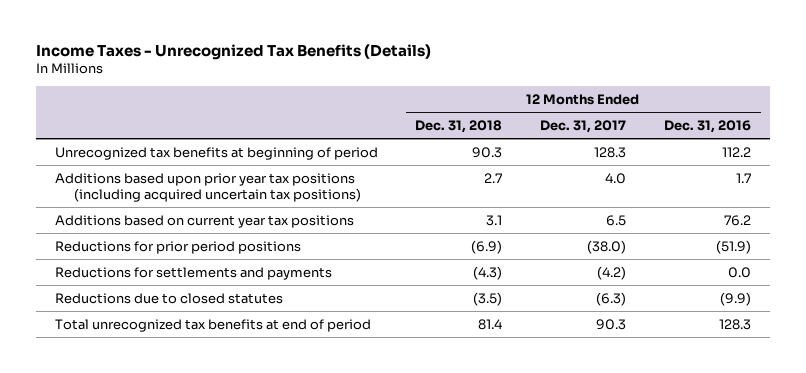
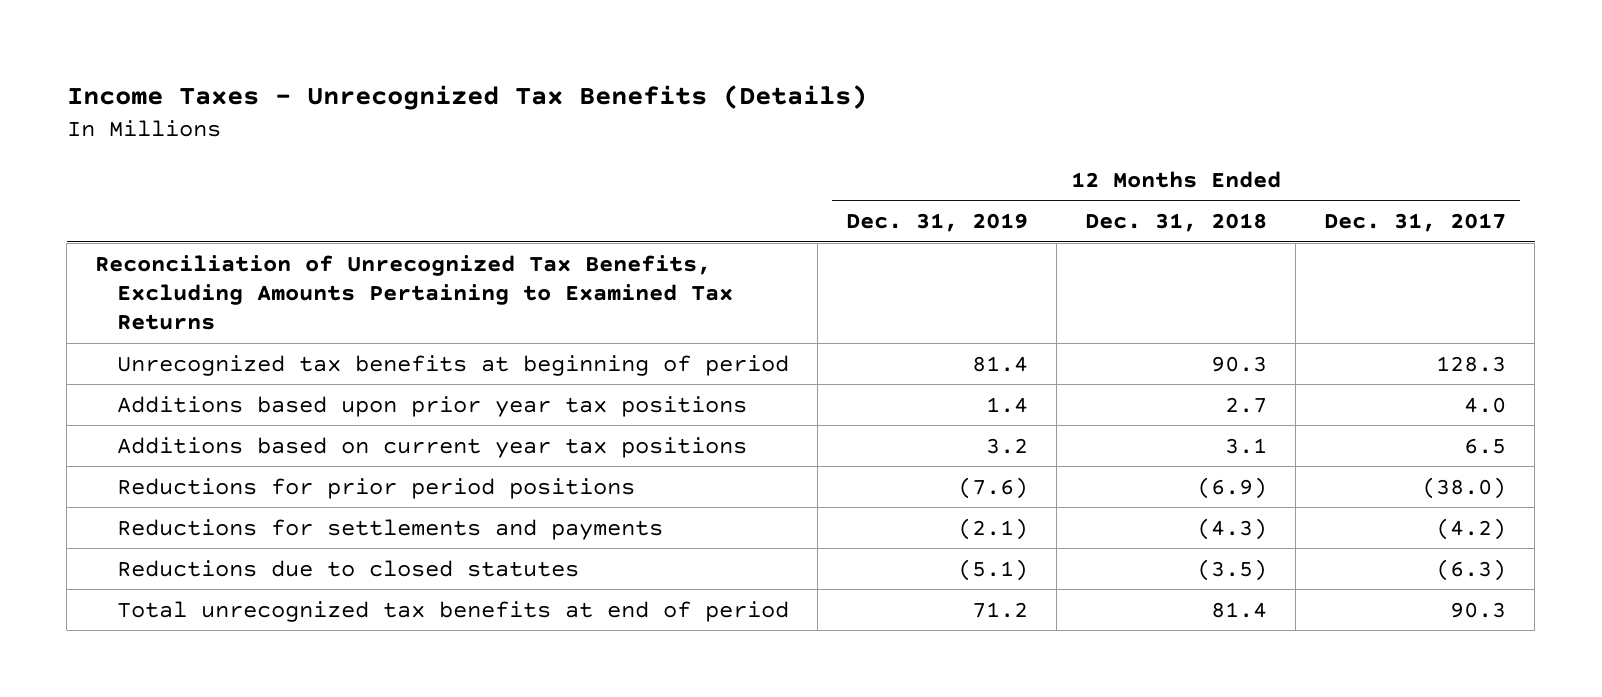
- | 12 Months Ended Dec. 31, 2018 | 12 Months Ended Dec. 31, 2017 | 12 Months Ended Dec. 31, 2016
+ | 12 Months Ended Dec. 31, 2019 | 12 Months Ended Dec. 31, 2018 | 12 Months Ended Dec. 31, 2017
+ Reconciliation of Unrecognized Tax Benefits, Excluding Amounts Pertaining to Examined Tax Returns
- Additions based upon prior year tax positions (including acquired uncertain tax positions) | 2.7 | 4.0 | 1.7
+ Additions based upon prior year tax positions | 1.4 | 2.7 | 4.0

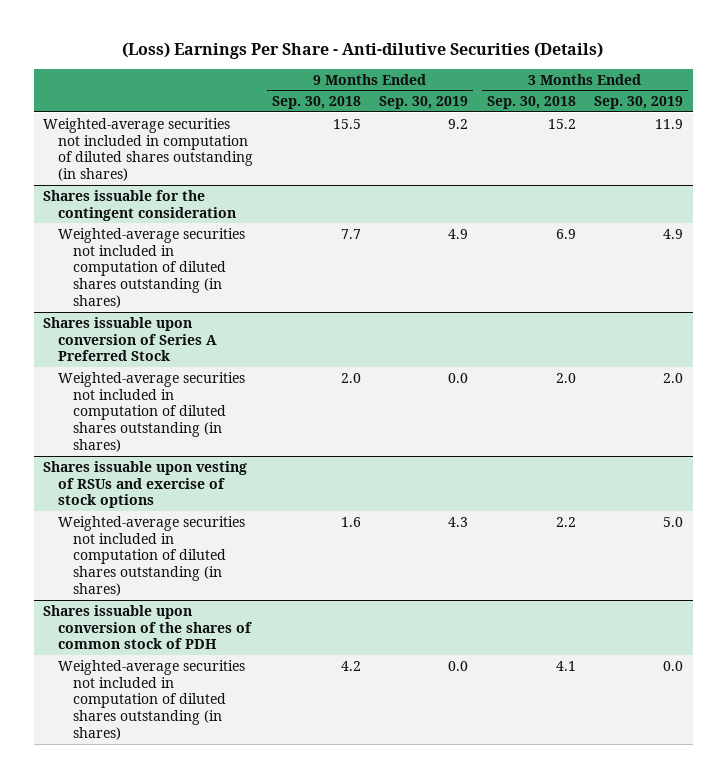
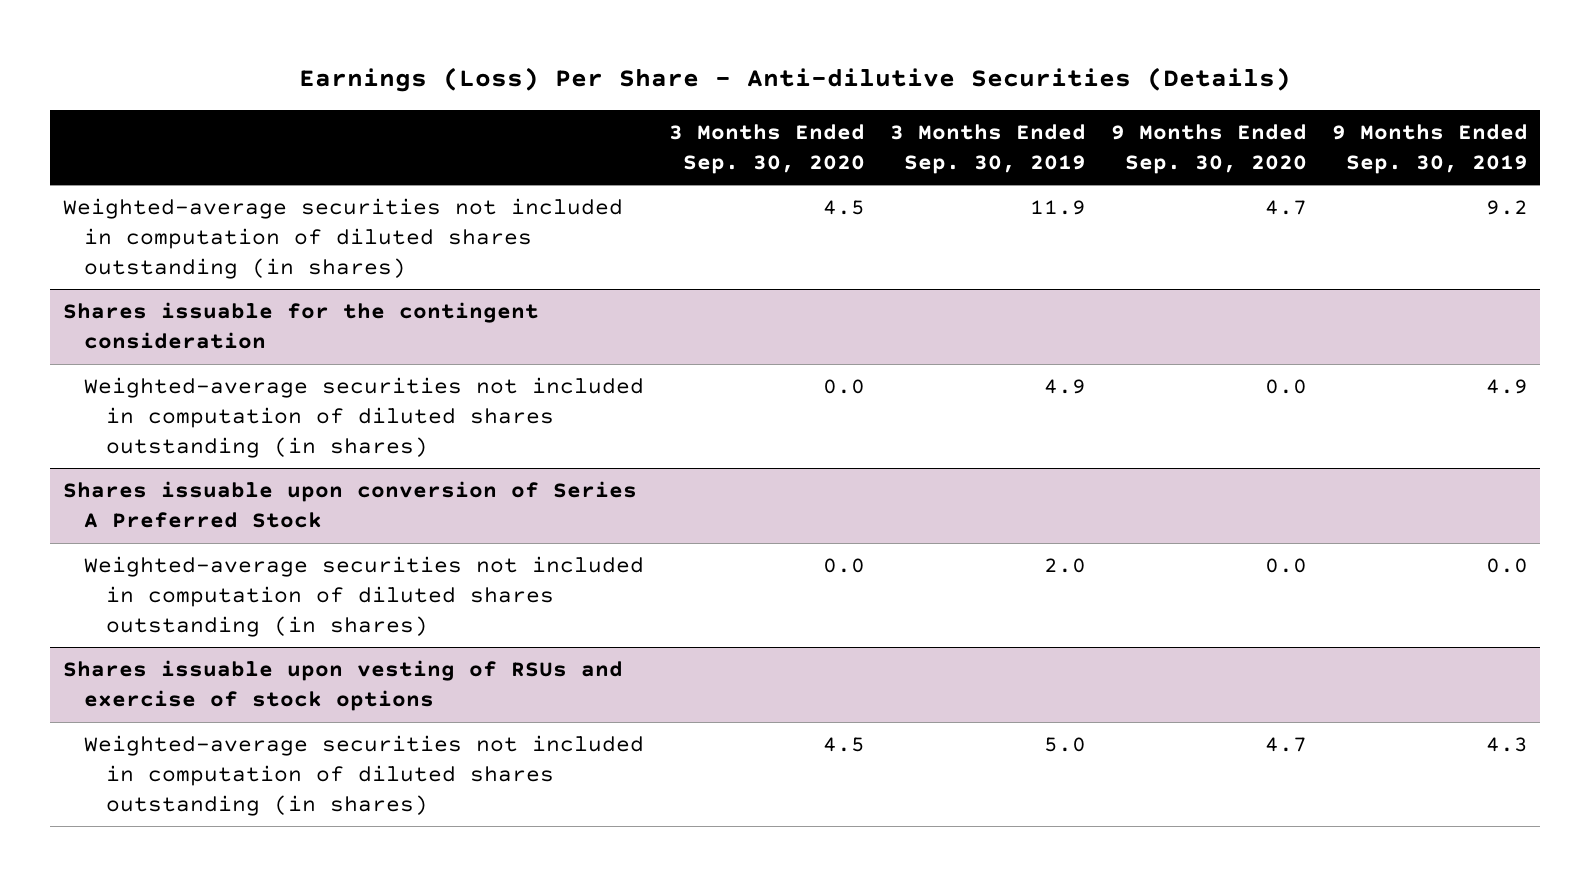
- (Loss) Earnings Per Share - Anti-dilutive Securities (Details)
+ Earnings (Loss) Per Share - Anti-dilutive Securities (Details)
- | 9 Months Ended Sep. 30, 2018 | 9 Months Ended Sep. 30, 2019 | 3 Months Ended Sep. 30, 2018 | 3 Months Ended Sep. 30, 2019
+ | 3 Months Ended Sep. 30, 2020 | 3 Months Ended Sep. 30, 2019 | 9 Months Ended Sep. 30, 2020 | 9 Months Ended Sep. 30, 2019
- Shares issuable upon conversion of the shares of common stock of PDH
- Weighted-average securities not included in computation of diluted shares outstanding (in shares) | 4.2 | 0.0 | 4.1 | 0.0

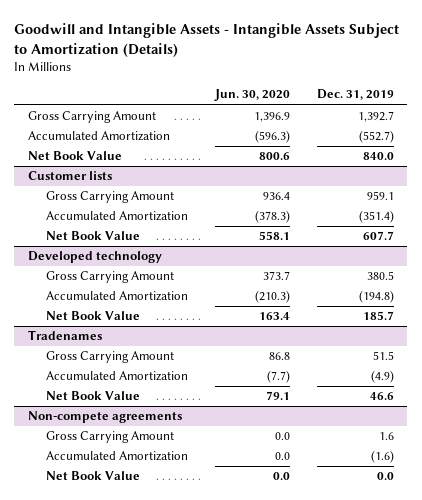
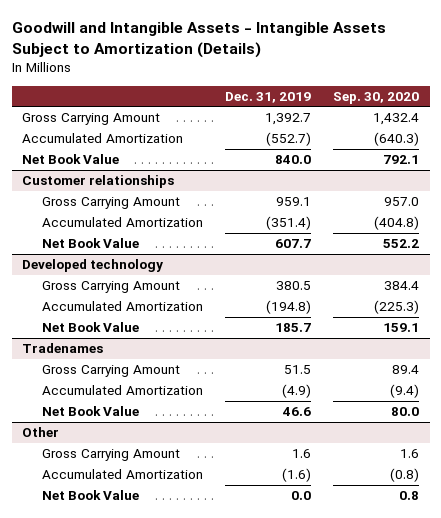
- | Jun. 30, 2020 | Dec. 31, 2019
+ | Dec. 31, 2019 | Sep. 30, 2020
- Customer lists
+ Customer relationships
- Non-compete agreements
+ Other

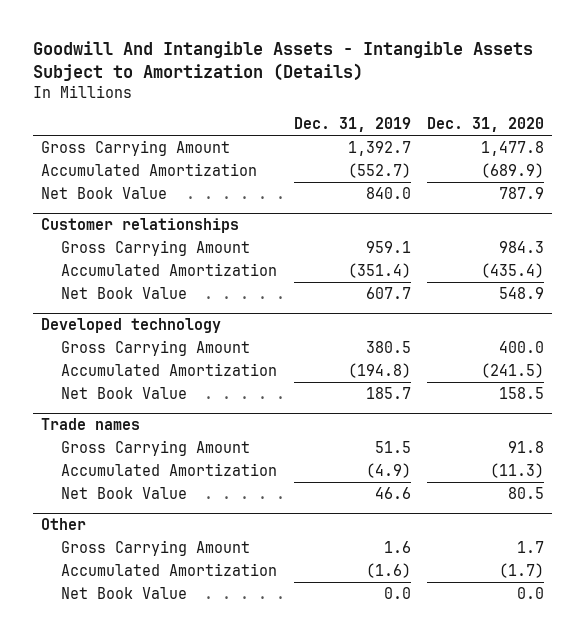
- Goodwill and Intangible Assets - Intangible Assets Subject to Amortization (Details)
+ Goodwill And Intangible Assets - Intangible Assets Subject to Amortization (Details)
- | Dec. 31, 2019 | Sep. 30, 2020
+ | Dec. 31, 2019 | Dec. 31, 2020
- Tradenames
+ Trade names

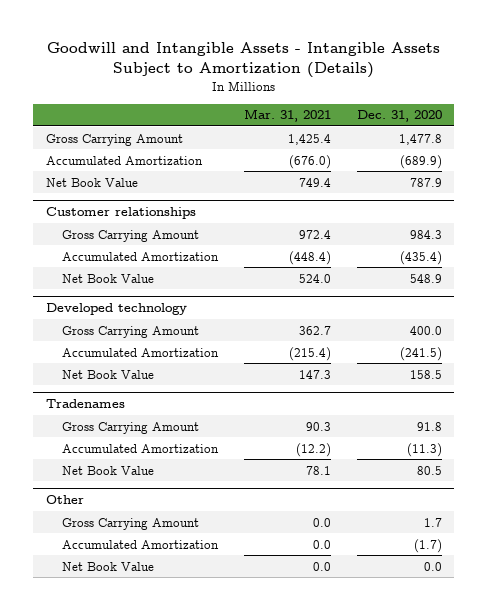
- Goodwill And Intangible Assets - Intangible Assets Subject to Amortization (Details)
+ Goodwill and Intangible Assets - Intangible Assets Subject to Amortization (Details)
- | Dec. 31, 2019 | Dec. 31, 2020
+ | Mar. 31, 2021 | Dec. 31, 2020
- Trade names
+ Tradenames

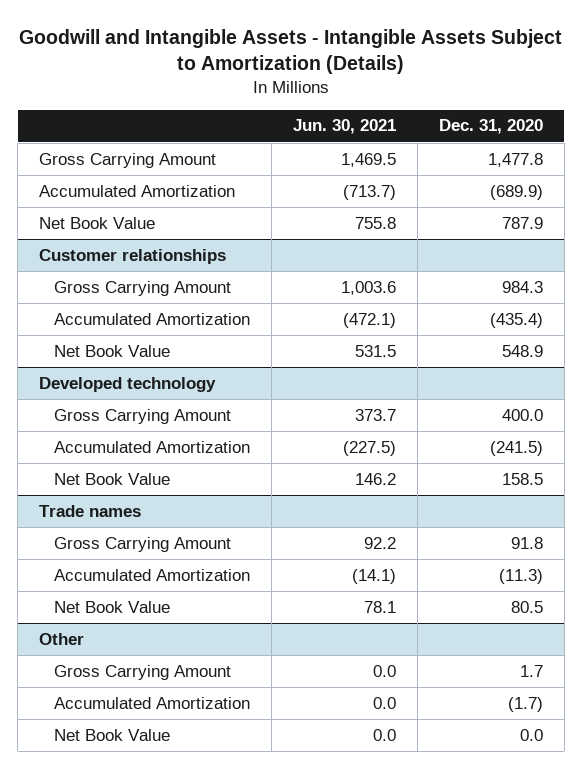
- | Mar. 31, 2021 | Dec. 31, 2020
+ | Jun. 30, 2021 | Dec. 31, 2020
- Tradenames
+ Trade names

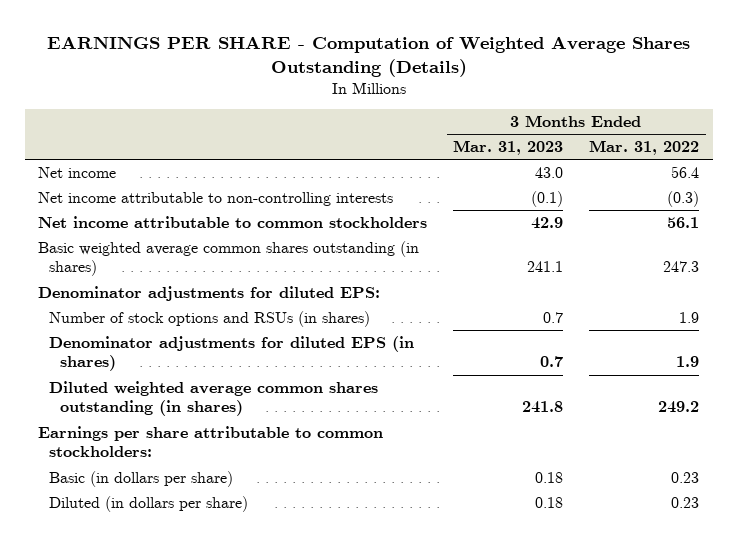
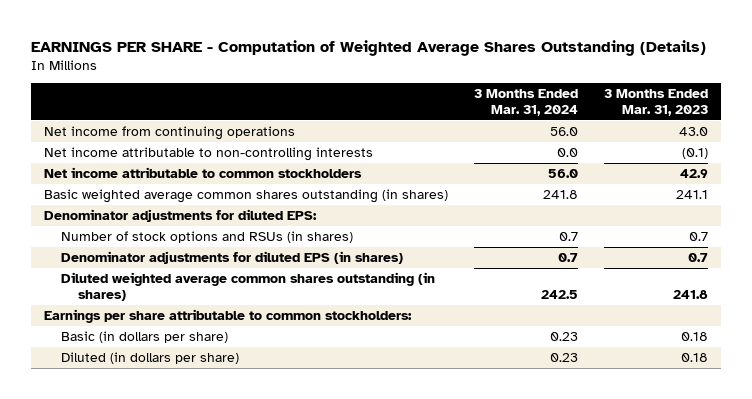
- | 3 Months Ended Mar. 31, 2023 | 3 Months Ended Mar. 31, 2022
+ | 3 Months Ended Mar. 31, 2024 | 3 Months Ended Mar. 31, 2023
- Net income | 43.0 | 56.4
+ Net income from continuing operations | 56.0 | 43.0

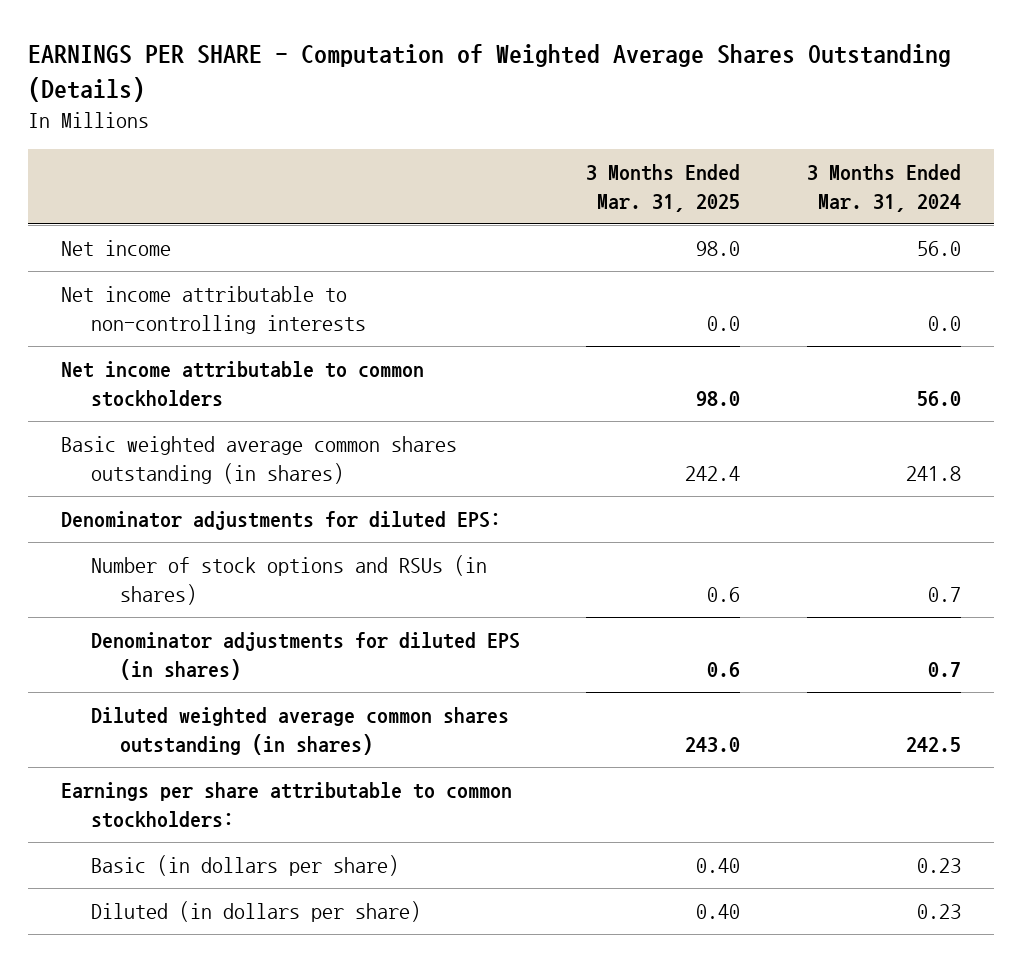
- | 3 Months Ended Mar. 31, 2024 | 3 Months Ended Mar. 31, 2023
+ | 3 Months Ended Mar. 31, 2025 | 3 Months Ended Mar. 31, 2024
- Net income from continuing operations | 56.0 | 43.0
+ Net income | 98.0 | 56.0

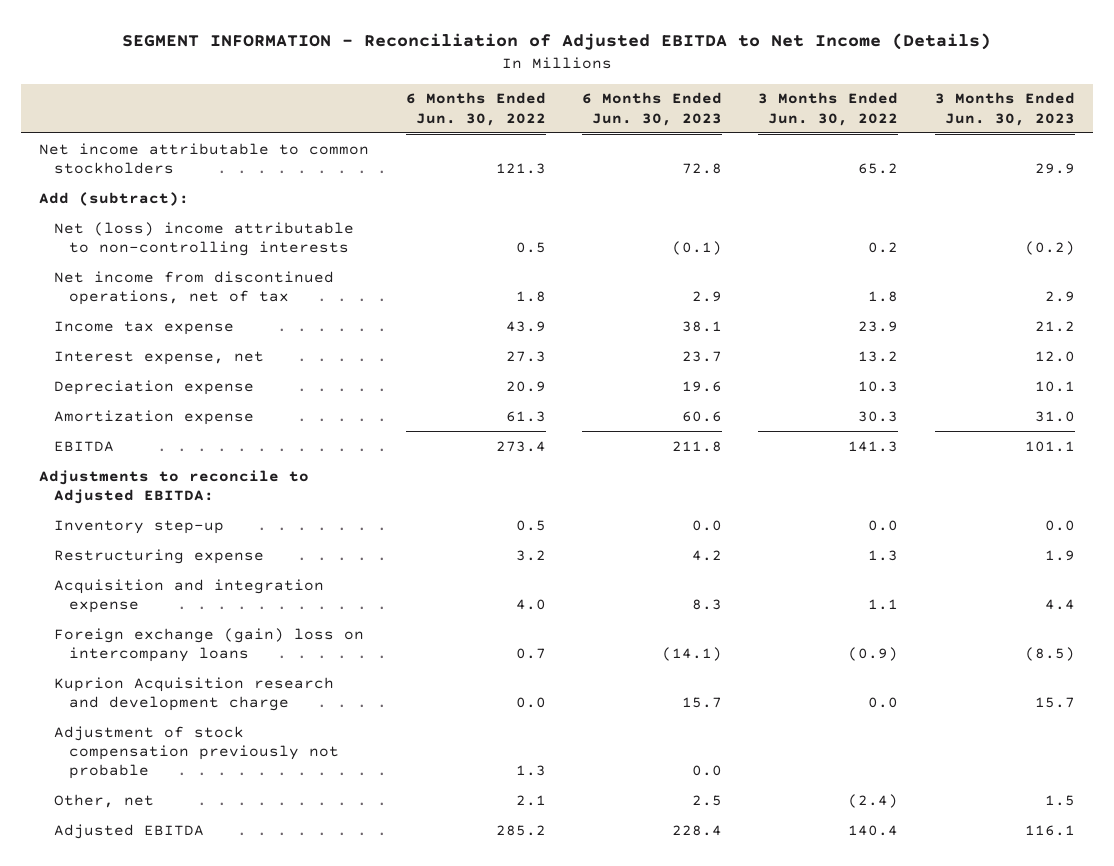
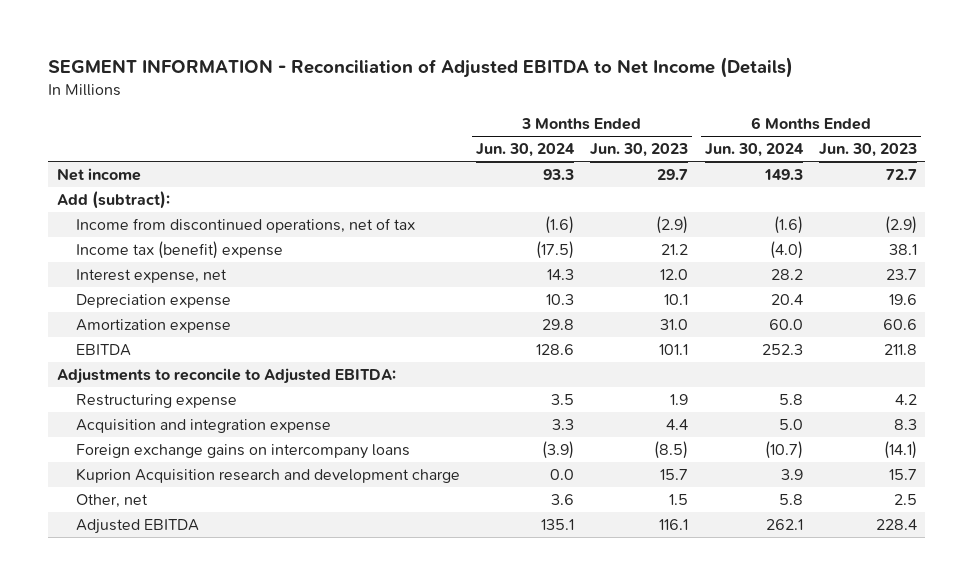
- | 6 Months Ended Jun. 30, 2022 | 6 Months Ended Jun. 30, 2023 | 3 Months Ended Jun. 30, 2022 | 3 Months Ended Jun. 30, 2023
+ | 3 Months Ended Jun. 30, 2024 | 3 Months Ended Jun. 30, 2023 | 6 Months Ended Jun. 30, 2024 | 6 Months Ended Jun. 30, 2023
- Net income attributable to common stockholders | 121.3 | 72.8 | 65.2 | 29.9
+ Net income | 93.3 | 29.7 | 149.3 | 72.7
- Net (loss) income attributable to non-controlling interests | 0.5 | (0.1) | 0.2 | (0.2)
- Net income from discontinued operations, net of tax | 1.8 | 2.9 | 1.8 | 2.9
- Income tax expense | 43.9 | 38.1 | 23.9 | 21.2
+ Income from discontinued operations, net of tax | (1.6) | (2.9) | (1.6) | (2.9)
+ Income tax (benefit) expense | (17.5) | 21.2 | (4.0) | 38.1
- Inventory step-up | 0.5 | 0.0 | 0.0 | 0.0
- Foreign exchange (gain) loss on intercompany loans | 0.7 | (14.1) | (0.9) | (8.5)
+ Foreign exchange gains on intercompany loans | (3.9) | (8.5) | (10.7) | (14.1)
- Adjustment of stock compensation previously not probable | 1.3 | 0.0 | |

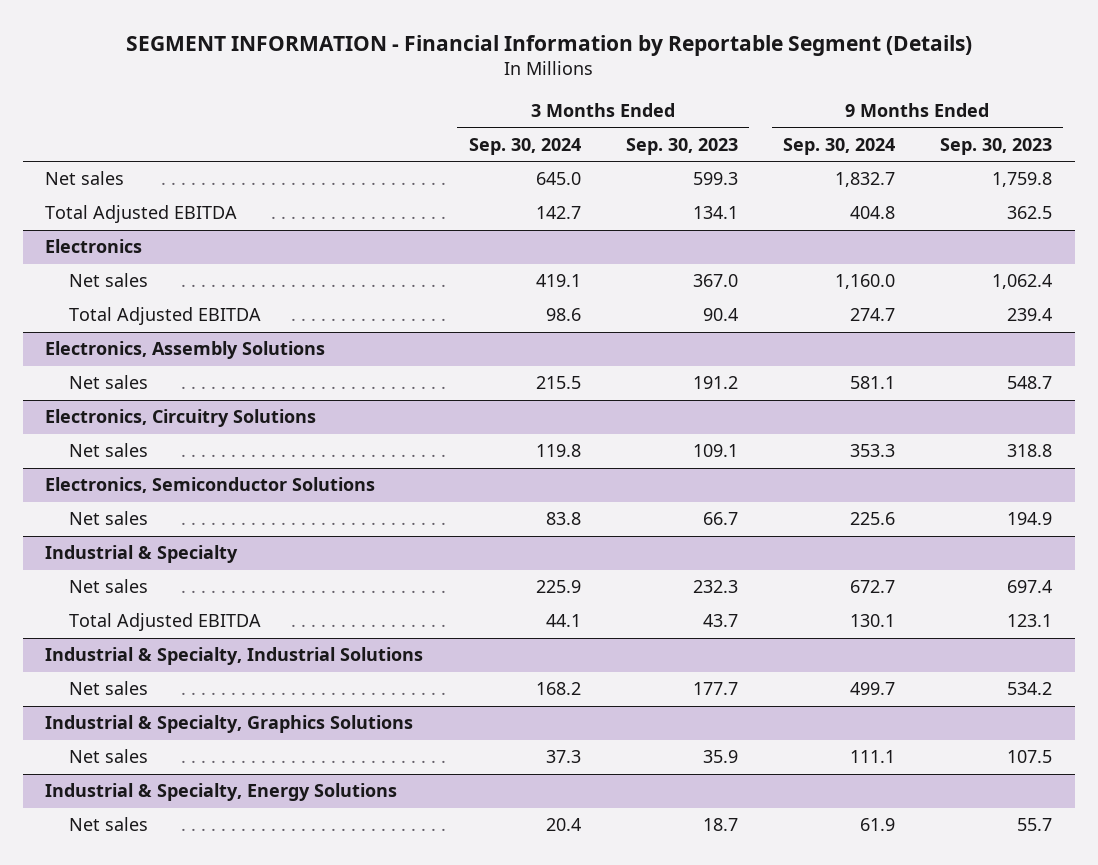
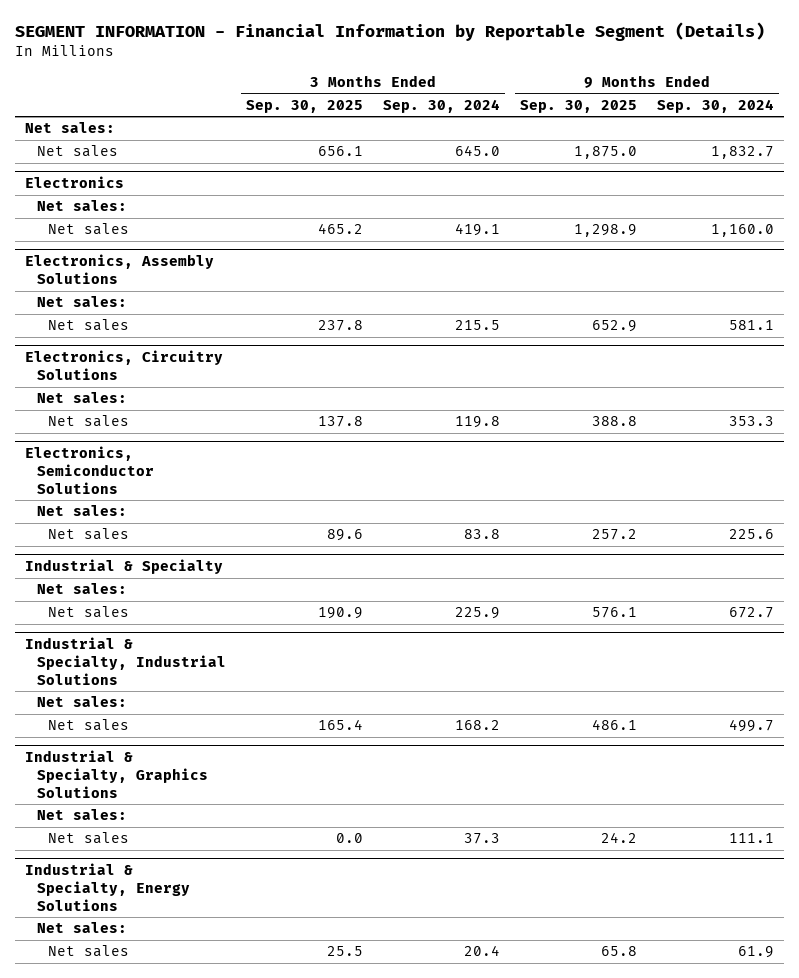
- | 3 Months Ended Sep. 30, 2024 | 3 Months Ended Sep. 30, 2023 | 9 Months Ended Sep. 30, 2024 | 9 Months Ended Sep. 30, 2023
+ | 3 Months Ended Sep. 30, 2025 | 3 Months Ended Sep. 30, 2024 | 9 Months Ended Sep. 30, 2025 | 9 Months Ended Sep. 30, 2024
+ Net sales:
- Total Adjusted EBITDA | 142.7 | 134.1 | 404.8 | 362.5
@ Electronics
+ Net sales:
- Total Adjusted EBITDA | 98.6 | 90.4 | 274.7 | 239.4
@ Electronics, Assembly Solutions
+ Net sales:
@ Electronics, Circuitry Solutions
+ Net sales:
@ Electronics, Semiconductor Solutions
+ Net sales:
@ Industrial & Specialty
+ Net sales:
- Total Adjusted EBITDA | 44.1 | 43.7 | 130.1 | 123.1
@ Industrial & Specialty, Industrial Solutions
+ Net sales:
@ Industrial & Specialty, Graphics Solutions
+ Net sales:
@ Industrial & Specialty, Energy Solutions
+ Net sales:

